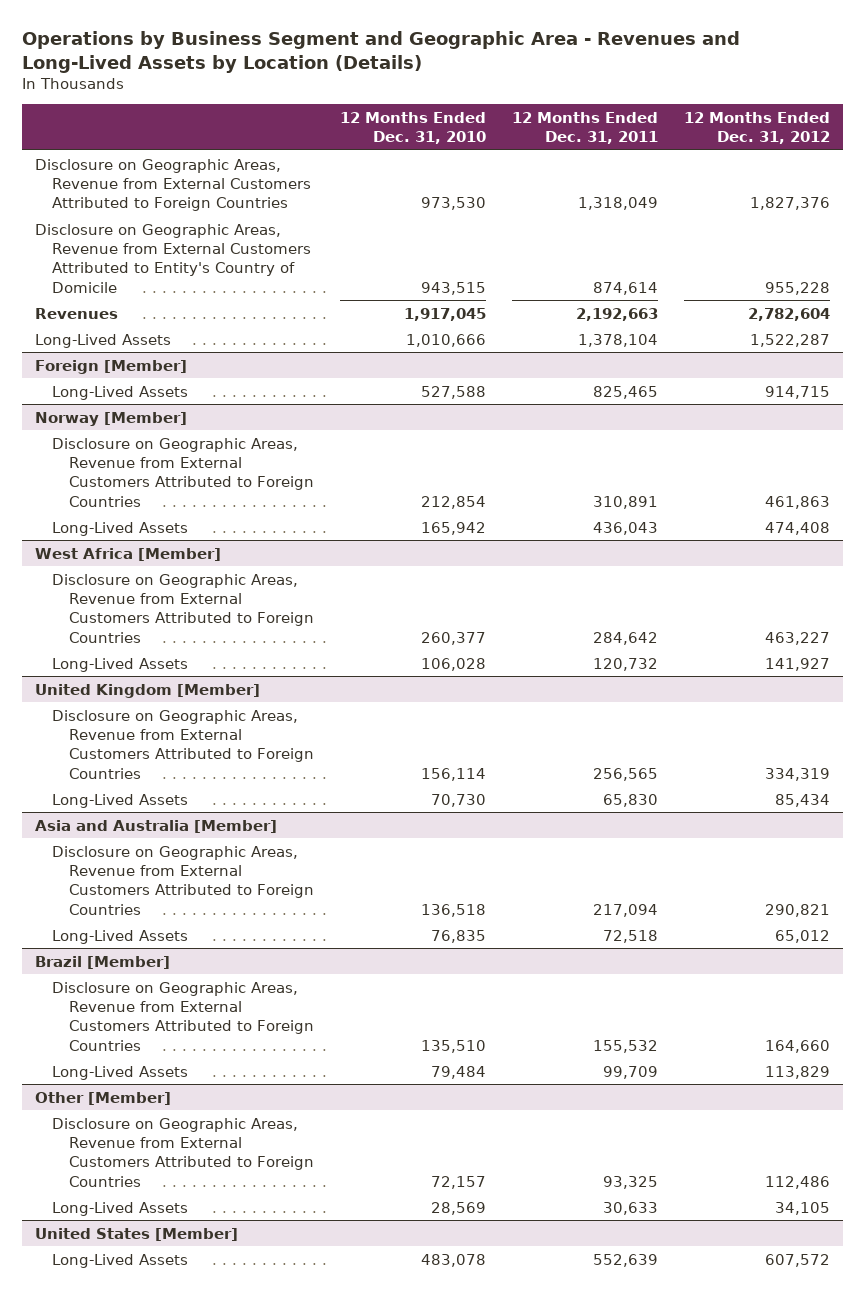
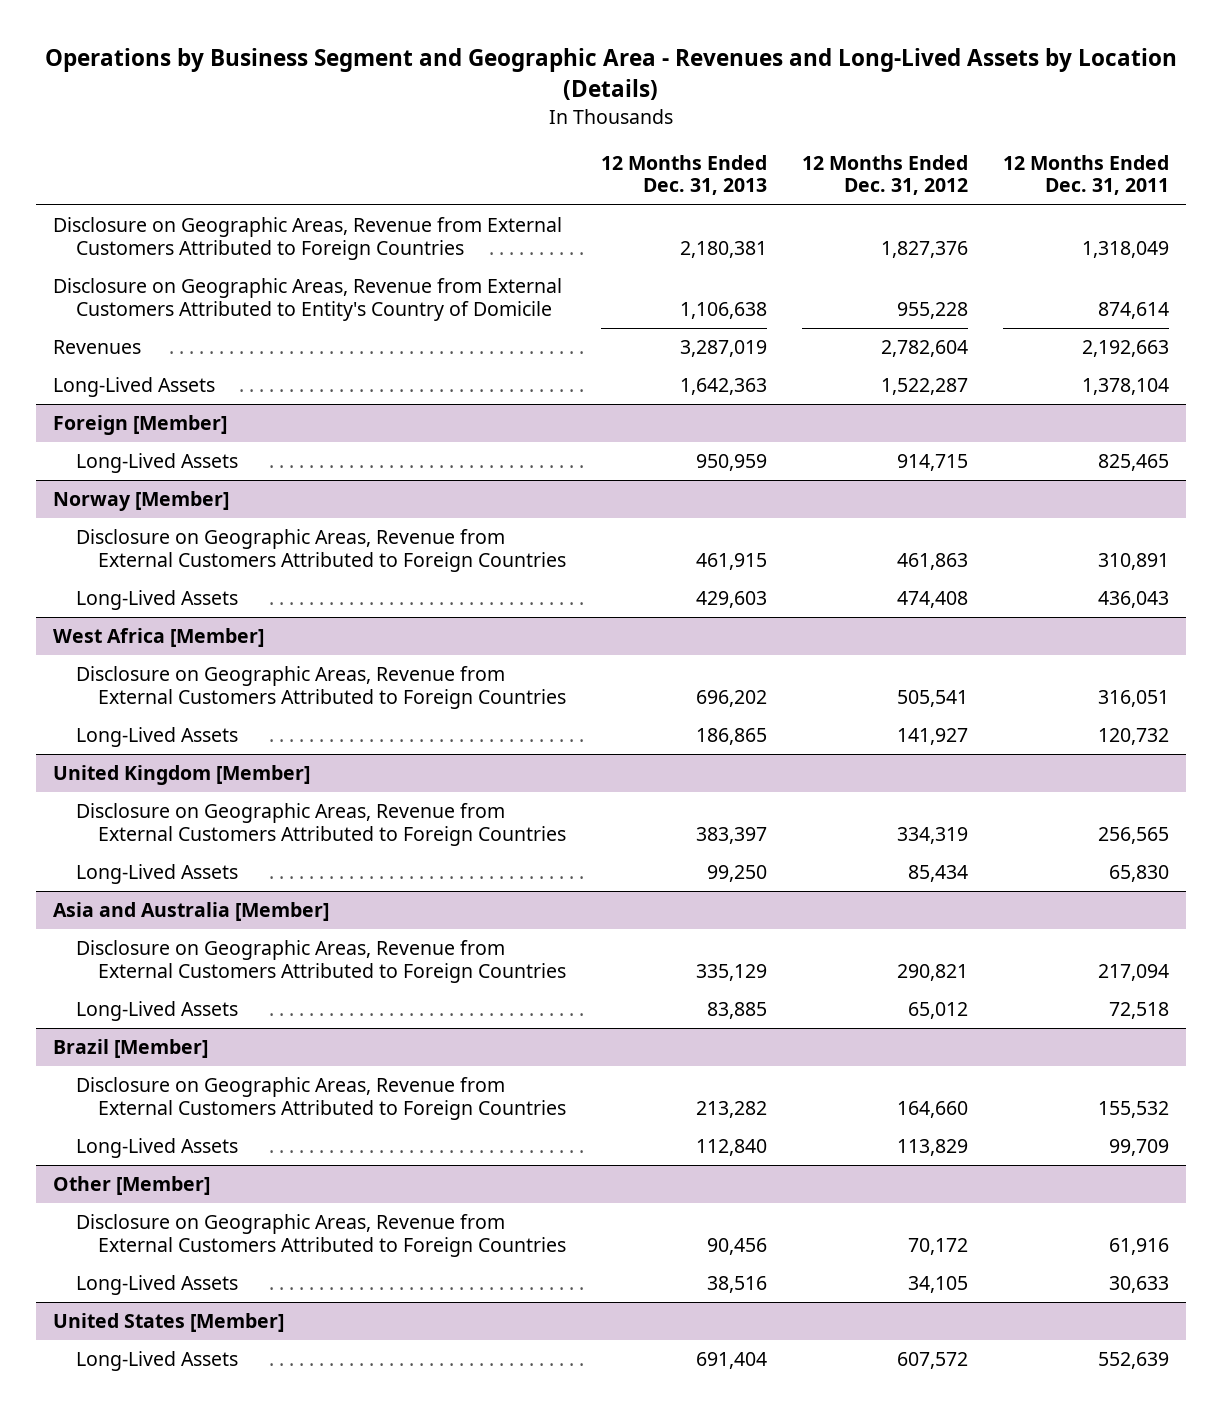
- | 12 Months Ended Dec. 31, 2010 | 12 Months Ended Dec. 31, 2011 | 12 Months Ended Dec. 31, 2012
+ | 12 Months Ended Dec. 31, 2013 | 12 Months Ended Dec. 31, 2012 | 12 Months Ended Dec. 31, 2011
@ West Africa [Member]
- Disclosure on Geographic Areas, Revenue from External Customers Attributed to Foreign Countries | 260,377 | 284,642 | 463,227
+ Disclosure on Geographic Areas, Revenue from External Customers Attributed to Foreign Countries | 696,202 | 505,541 | 316,051
@ Other [Member]
- Disclosure on Geographic Areas, Revenue from External Customers Attributed to Foreign Countries | 72,157 | 93,325 | 112,486
+ Disclosure on Geographic Areas, Revenue from External Customers Attributed to Foreign Countries | 90,456 | 70,172 | 61,916

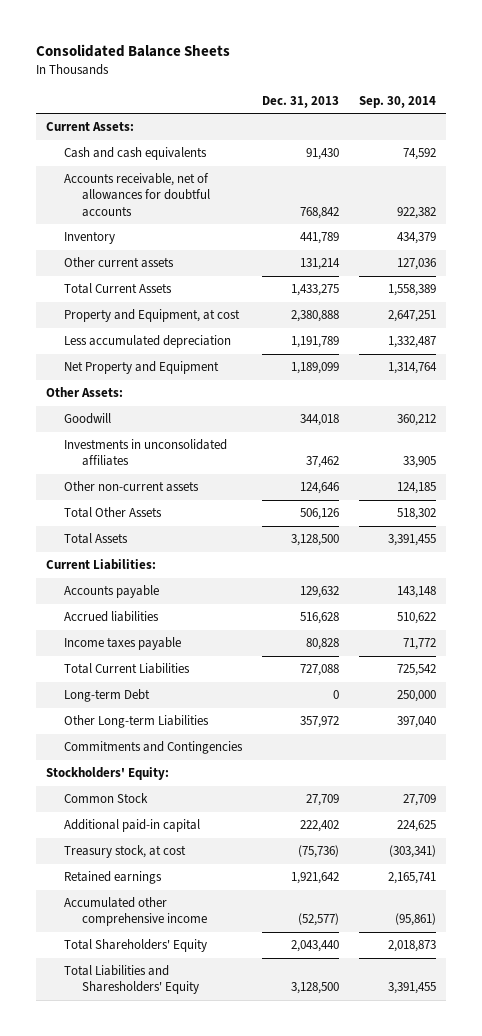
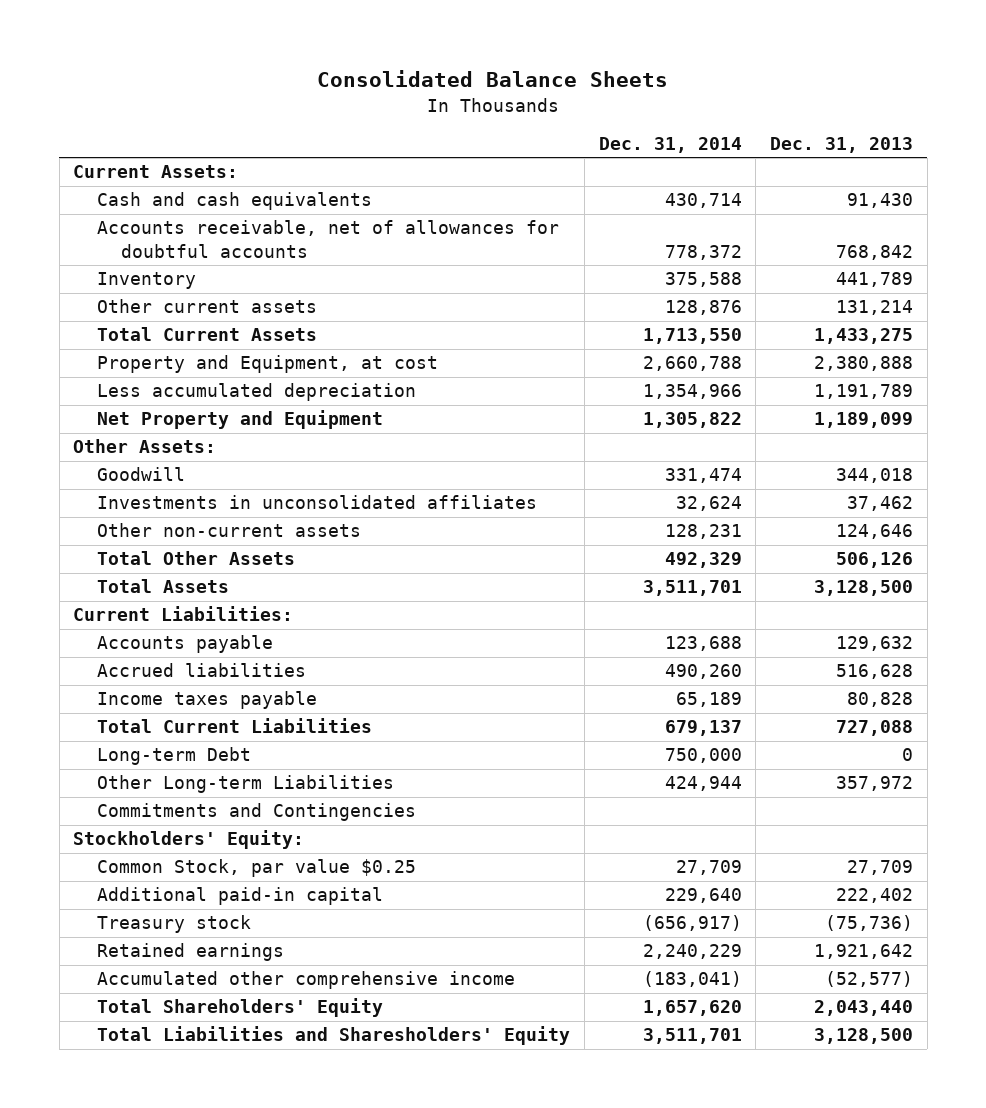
- | Dec. 31, 2013 | Sep. 30, 2014
+ | Dec. 31, 2014 | Dec. 31, 2013
- Common Stock | 27,709 | 27,709
+ Common Stock, par value $0.25 | 27,709 | 27,709
- Treasury stock, at cost | (75,736) | (303,341)
+ Treasury stock | (656,917) | (75,736)

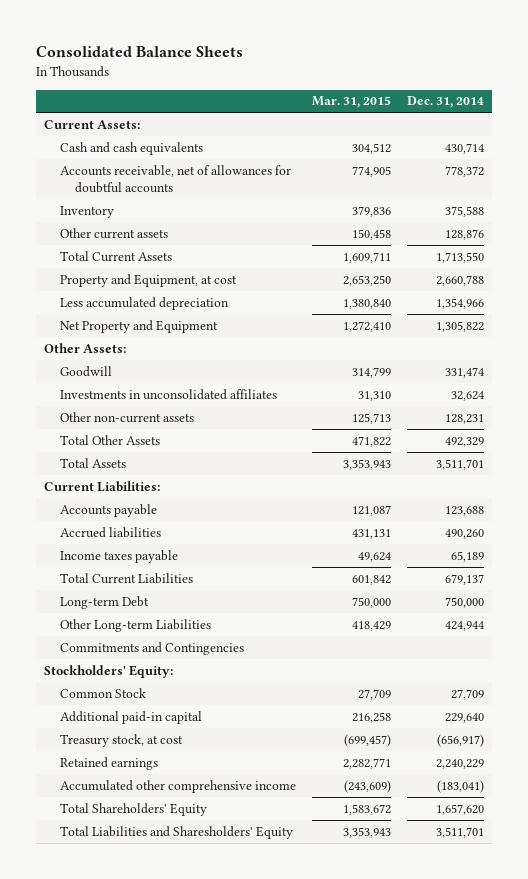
- | Dec. 31, 2014 | Dec. 31, 2013
+ | Mar. 31, 2015 | Dec. 31, 2014
- Common Stock, par value $0.25 | 27,709 | 27,709
+ Common Stock | 27,709 | 27,709
- Treasury stock | (656,917) | (75,736)
+ Treasury stock, at cost | (699,457) | (656,917)

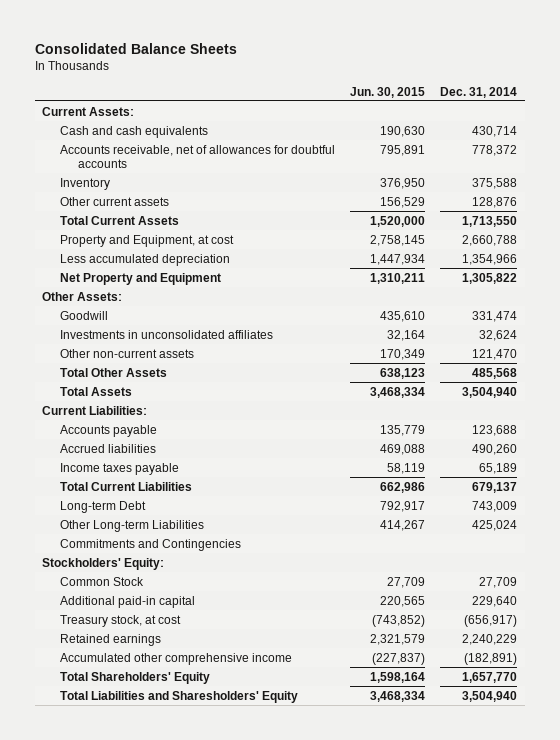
- | Mar. 31, 2015 | Dec. 31, 2014
+ | Jun. 30, 2015 | Dec. 31, 2014
- Other non-current assets | 125,713 | 128,231
- Total Other Assets | 471,822 | 492,329
- Total Assets | 3,353,943 | 3,511,701
+ Other non-current assets | 170,349 | 121,470
+ Total Other Assets | 638,123 | 485,568
+ Total Assets | 3,468,334 | 3,504,940
- Long-term Debt | 750,000 | 750,000
- Other Long-term Liabilities | 418,429 | 424,944
+ Long-term Debt | 792,917 | 743,009
+ Other Long-term Liabilities | 414,267 | 425,024
- Accumulated other comprehensive income | (243,609) | (183,041)
- Total Shareholders' Equity | 1,583,672 | 1,657,620
- Total Liabilities and Sharesholders' Equity | 3,353,943 | 3,511,701
+ Accumulated other comprehensive income | (227,837) | (182,891)
+ Total Shareholders' Equity | 1,598,164 | 1,657,770
+ Total Liabilities and Sharesholders' Equity | 3,468,334 | 3,504,940

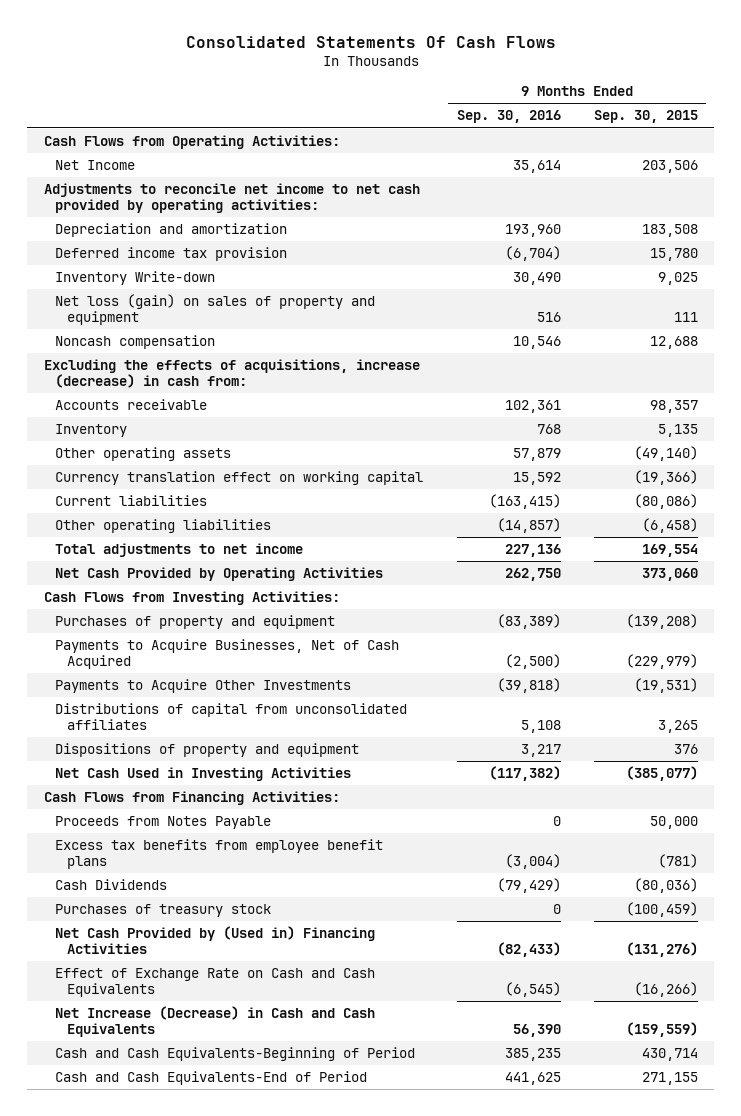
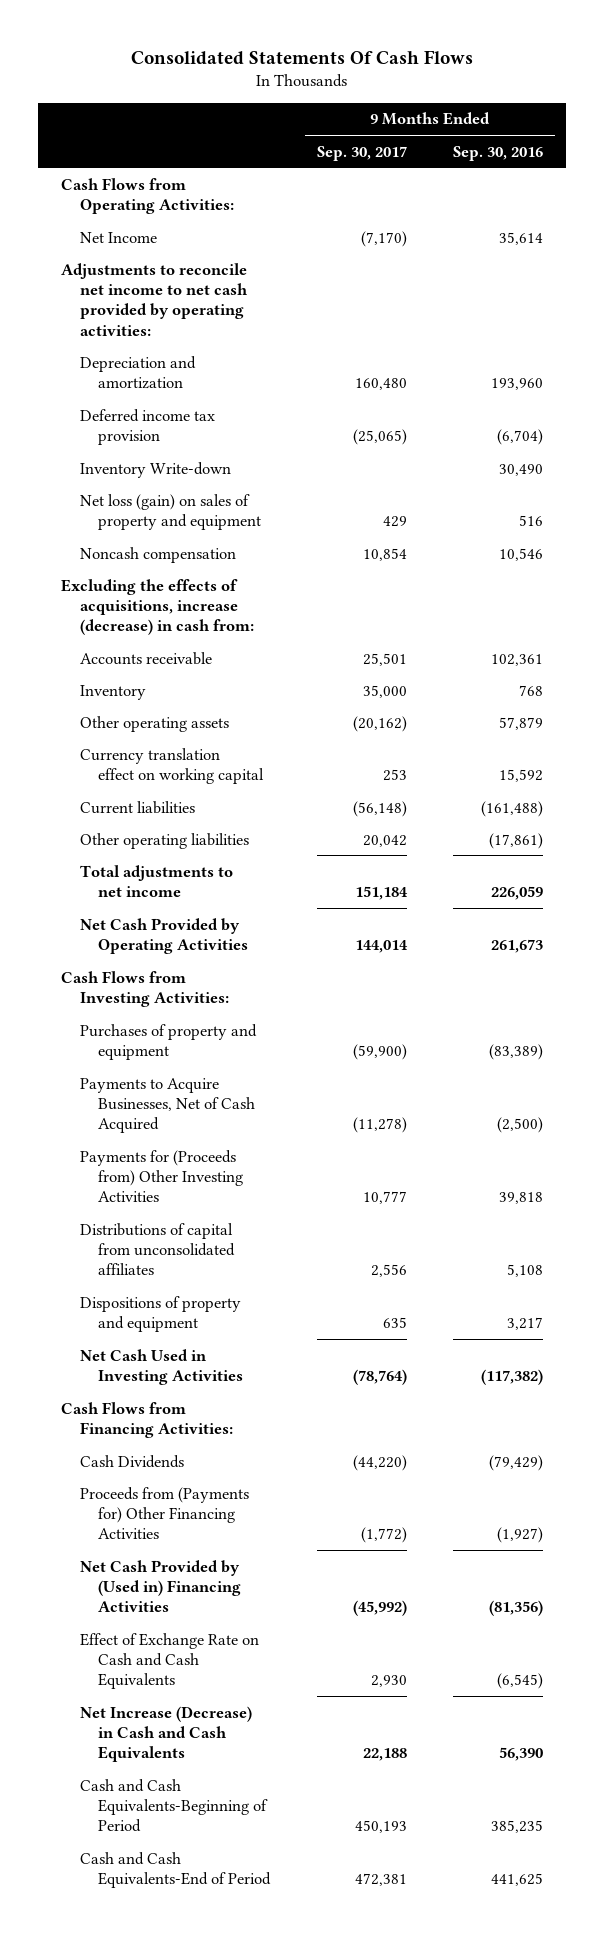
- | 9 Months Ended Sep. 30, 2016 | 9 Months Ended Sep. 30, 2015
+ | 9 Months Ended Sep. 30, 2017 | 9 Months Ended Sep. 30, 2016
- Current liabilities | (163,415) | (80,086)
- Other operating liabilities | (14,857) | (6,458)
- Total adjustments to net income | 227,136 | 169,554
- Net Cash Provided by Operating Activities | 262,750 | 373,060
+ Current liabilities | (56,148) | (161,488)
+ Other operating liabilities | 20,042 | (17,861)
+ Total adjustments to net income | 151,184 | 226,059
+ Net Cash Provided by Operating Activities | 144,014 | 261,673
- Payments to Acquire Other Investments | (39,818) | (19,531)
+ Payments for (Proceeds from) Other Investing Activities | 10,777 | 39,818
- Proceeds from Notes Payable | 0 | 50,000
- Excess tax benefits from employee benefit plans | (3,004) | (781)
- Purchases of treasury stock | 0 | (100,459)
- Net Cash Provided by (Used in) Financing Activities | (82,433) | (131,276)
+ Proceeds from (Payments for) Other Financing Activities | (1,772) | (1,927)
+ Net Cash Provided by (Used in) Financing Activities | (45,992) | (81,356)

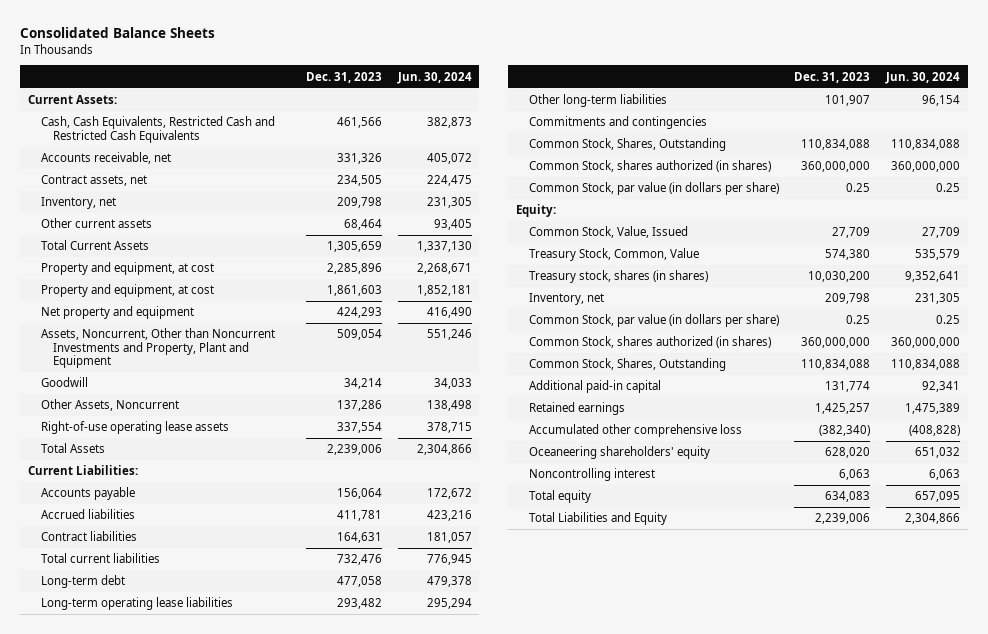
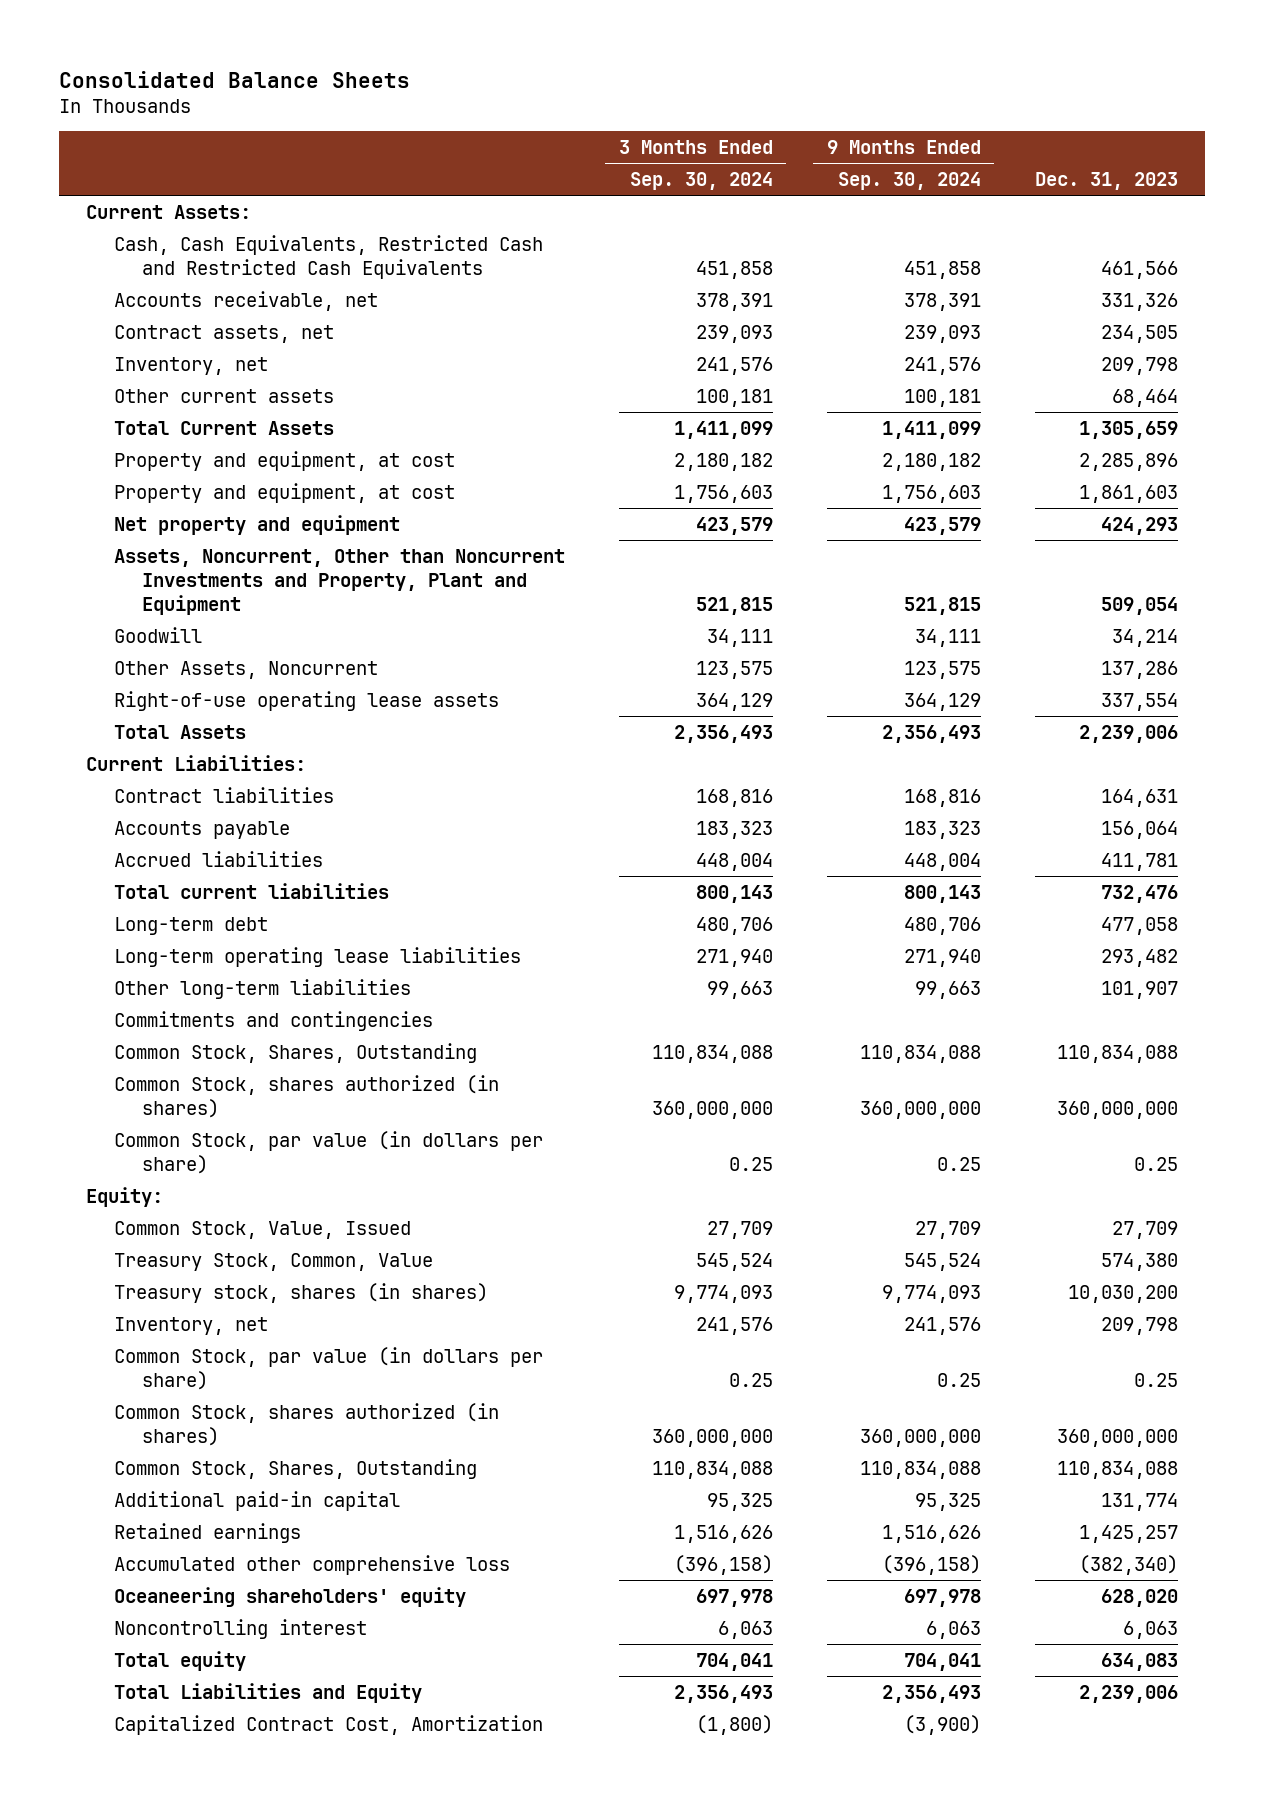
- | Dec. 31, 2023 | Jun. 30, 2024
+ | 3 Months Ended Sep. 30, 2024 | 9 Months Ended Sep. 30, 2024 | Dec. 31, 2023
moved up: Contract liabilities | 168,816 | 168,816 | 164,631
+ Capitalized Contract Cost, Amortization | (1,800) | (3,900) |

